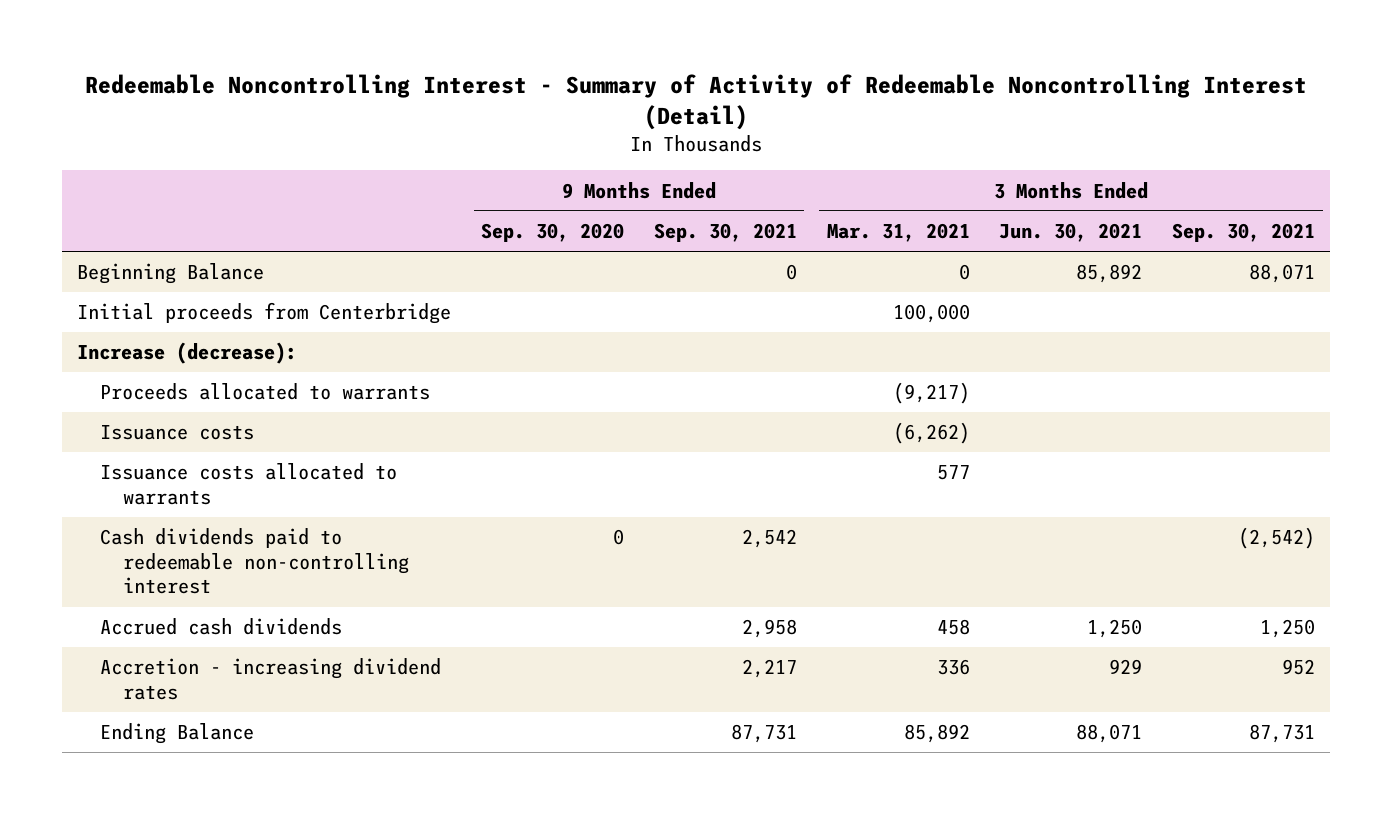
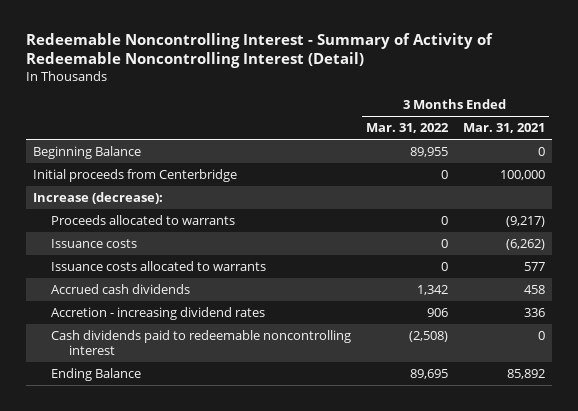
- | 9 Months Ended Sep. 30, 2020 | 9 Months Ended Sep. 30, 2021 | 3 Months Ended Mar. 31, 2021 | 3 Months Ended Jun. 30, 2021 | 3 Months Ended Sep. 30, 2021
+ | 3 Months Ended Mar. 31, 2022 | 3 Months Ended Mar. 31, 2021
- Cash dividends paid to redeemable non-controlling interest | 0 | 2,542 | | | (2,542)
+ Cash dividends paid to redeemable noncontrolling interest | (2,508) | 0

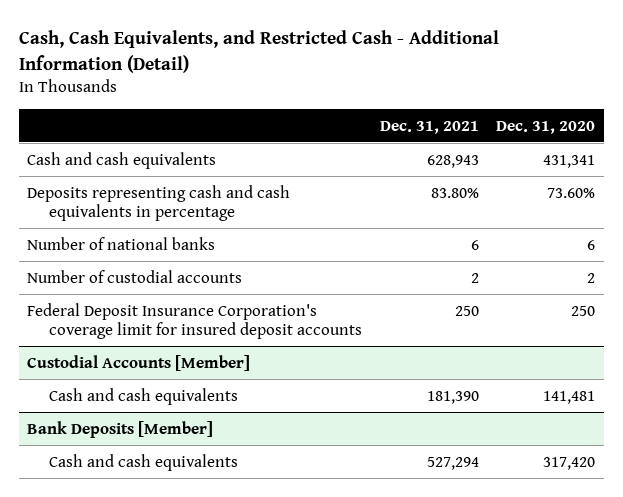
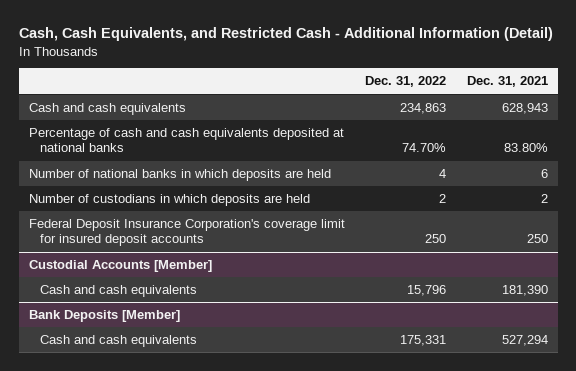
- | Dec. 31, 2021 | Dec. 31, 2020
+ | Dec. 31, 2022 | Dec. 31, 2021
- Deposits representing cash and cash equivalents in percentage | 83.80% | 73.60%
- Number of national banks | 6 | 6
- Number of custodial accounts | 2 | 2
+ Percentage of cash and cash equivalents deposited at national banks | 74.70% | 83.80%
+ Number of national banks in which deposits are held | 4 | 6
+ Number of custodians in which deposits are held | 2 | 2

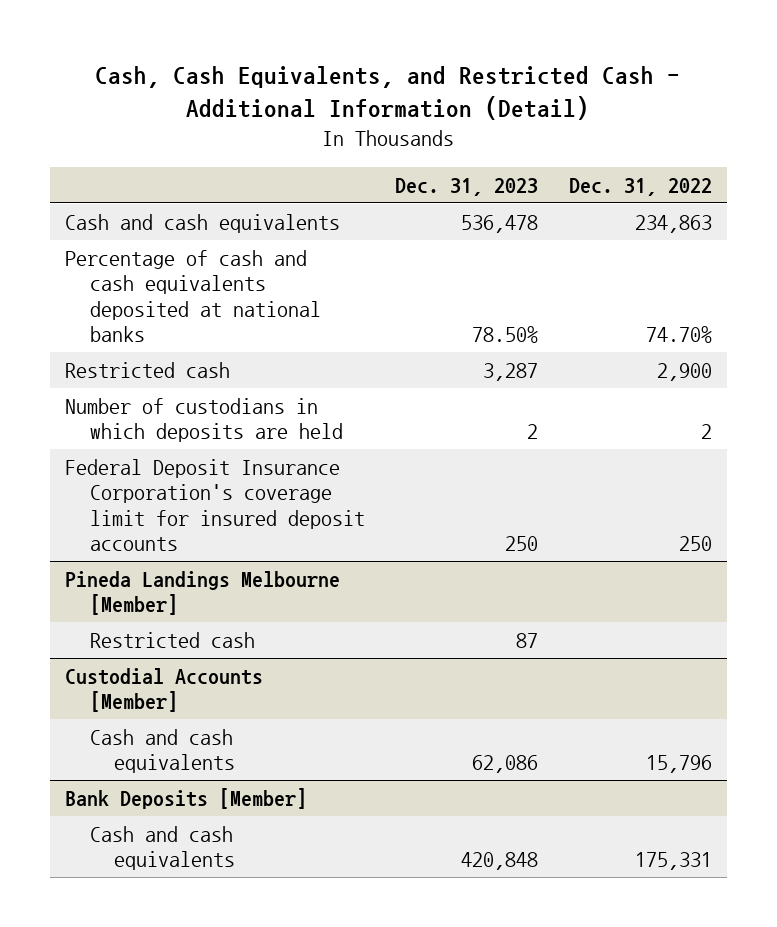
- | Dec. 31, 2022 | Dec. 31, 2021
+ | Dec. 31, 2023 | Dec. 31, 2022
- Number of national banks in which deposits are held | 4 | 6
+ Restricted cash | 3,287 | 2,900
+ Pineda Landings Melbourne [Member]
+ Restricted cash | 87 |

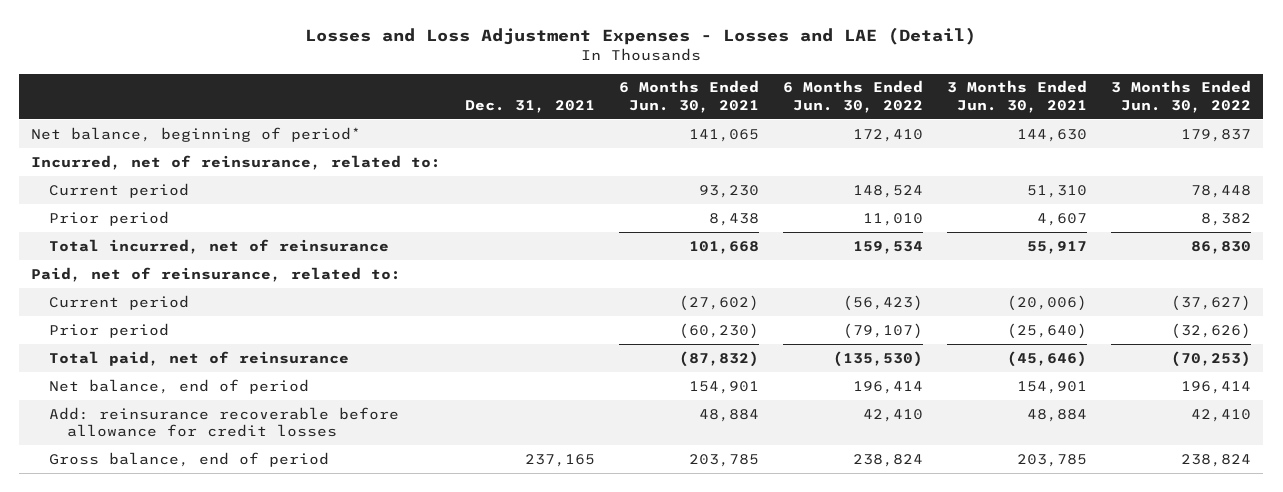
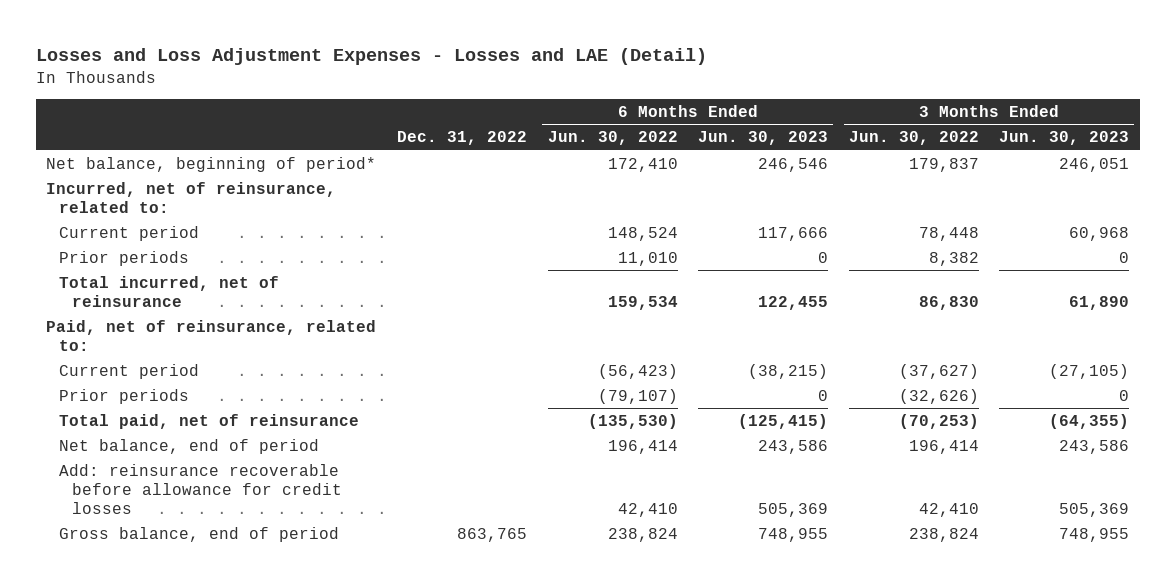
- | Dec. 31, 2021 | 6 Months Ended Jun. 30, 2021 | 6 Months Ended Jun. 30, 2022 | 3 Months Ended Jun. 30, 2021 | 3 Months Ended Jun. 30, 2022
+ | Dec. 31, 2022 | 6 Months Ended Jun. 30, 2022 | 6 Months Ended Jun. 30, 2023 | 3 Months Ended Jun. 30, 2022 | 3 Months Ended Jun. 30, 2023
- Prior period | | 8,438 | 11,010 | 4,607 | 8,382
+ Prior periods | | 11,010 | 0 | 8,382 | 0
- Prior period | | (60,230) | (79,107) | (25,640) | (32,626)
+ Prior periods | | (79,107) | 0 | (32,626) | 0

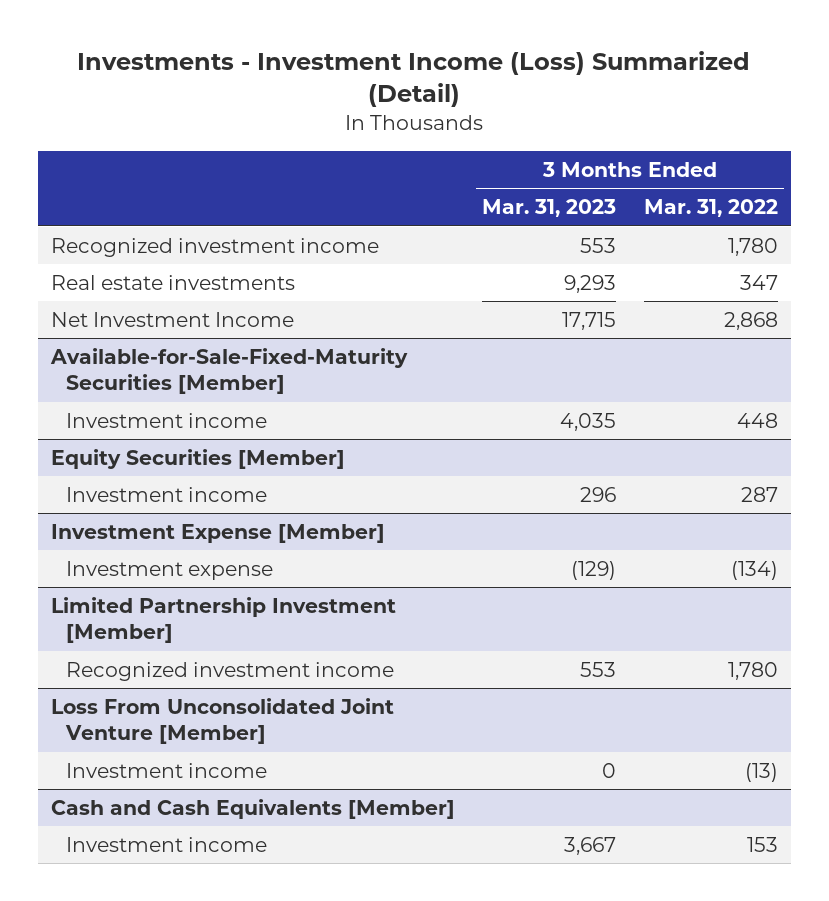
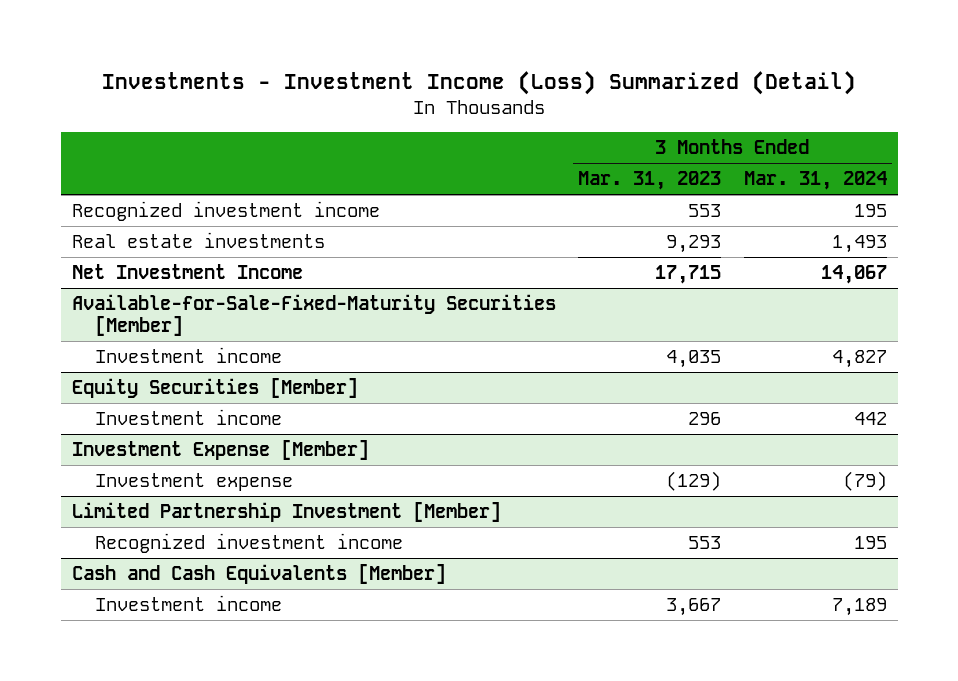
- | 3 Months Ended Mar. 31, 2023 | 3 Months Ended Mar. 31, 2022
+ | 3 Months Ended Mar. 31, 2023 | 3 Months Ended Mar. 31, 2024
- Loss From Unconsolidated Joint Venture [Member]
- Investment income | 0 | (13)

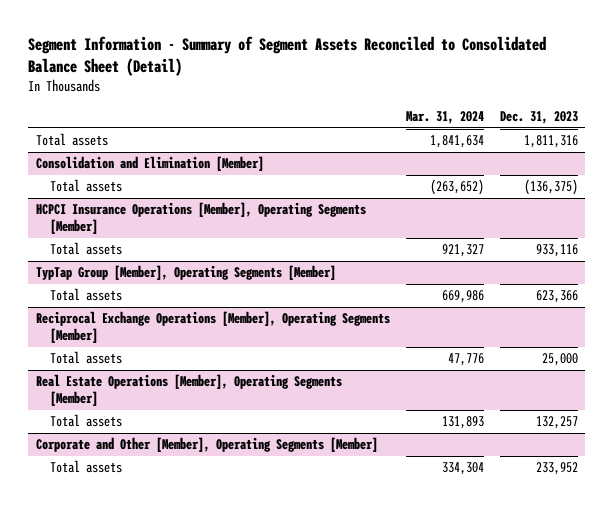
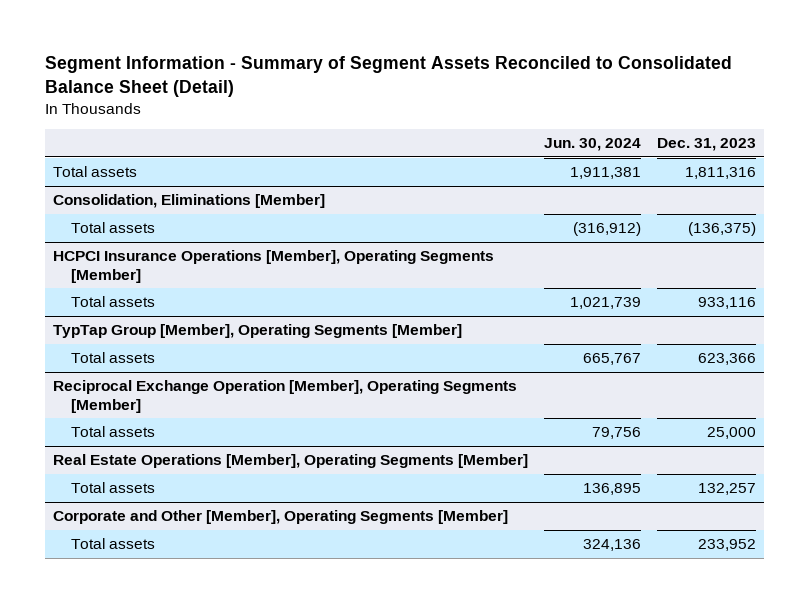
- | Mar. 31, 2024 | Dec. 31, 2023
+ | Jun. 30, 2024 | Dec. 31, 2023
- Consolidation and Elimination [Member]
+ Consolidation, Eliminations [Member]
- Reciprocal Exchange Operations [Member], Operating Segments [Member]
+ Reciprocal Exchange Operation [Member], Operating Segments [Member]

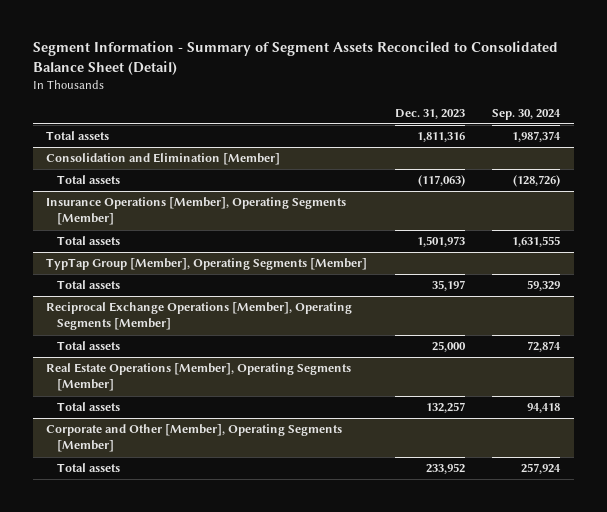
- | Jun. 30, 2024 | Dec. 31, 2023
+ | Dec. 31, 2023 | Sep. 30, 2024
- Consolidation, Eliminations [Member]
- Total assets | (316,912) | (136,375)
- HCPCI Insurance Operations [Member], Operating Segments [Member]
- Total assets | 1,021,739 | 933,116
+ Consolidation and Elimination [Member]
+ Total assets | (117,063) | (128,726)
+ Insurance Operations [Member], Operating Segments [Member]
+ Total assets | 1,501,973 | 1,631,555
@ TypTap Group [Member], Operating Segments [Member]
- Total assets | 665,767 | 623,366
- Reciprocal Exchange Operation [Member], Operating Segments [Member]
@ TypTap Group [Member], Operating Segments [Member]
+ Total assets | 35,197 | 59,329
+ Reciprocal Exchange Operations [Member], Operating Segments [Member]

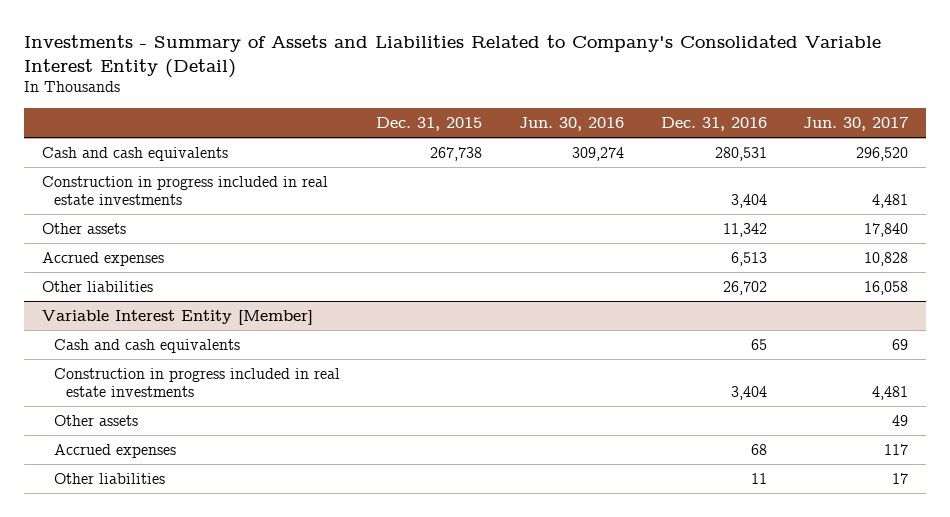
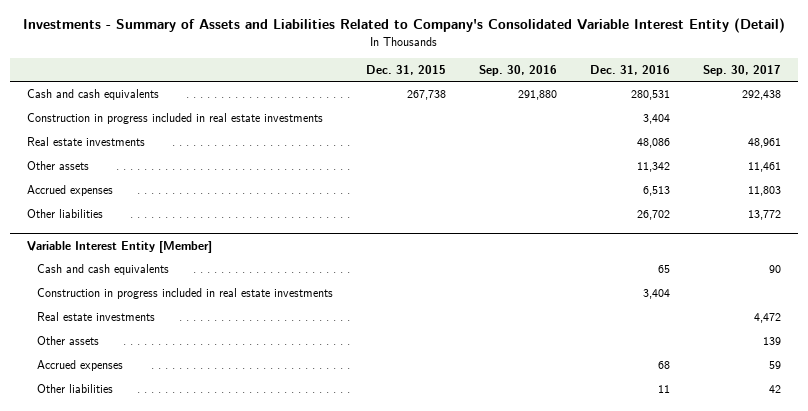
- | Dec. 31, 2015 | Jun. 30, 2016 | Dec. 31, 2016 | Jun. 30, 2017
+ | Dec. 31, 2015 | Sep. 30, 2016 | Dec. 31, 2016 | Sep. 30, 2017
+ Real estate investments | | | 48,086 | 48,961
@ Variable Interest Entity [Member]
+ Real estate investments | | | | 4,472

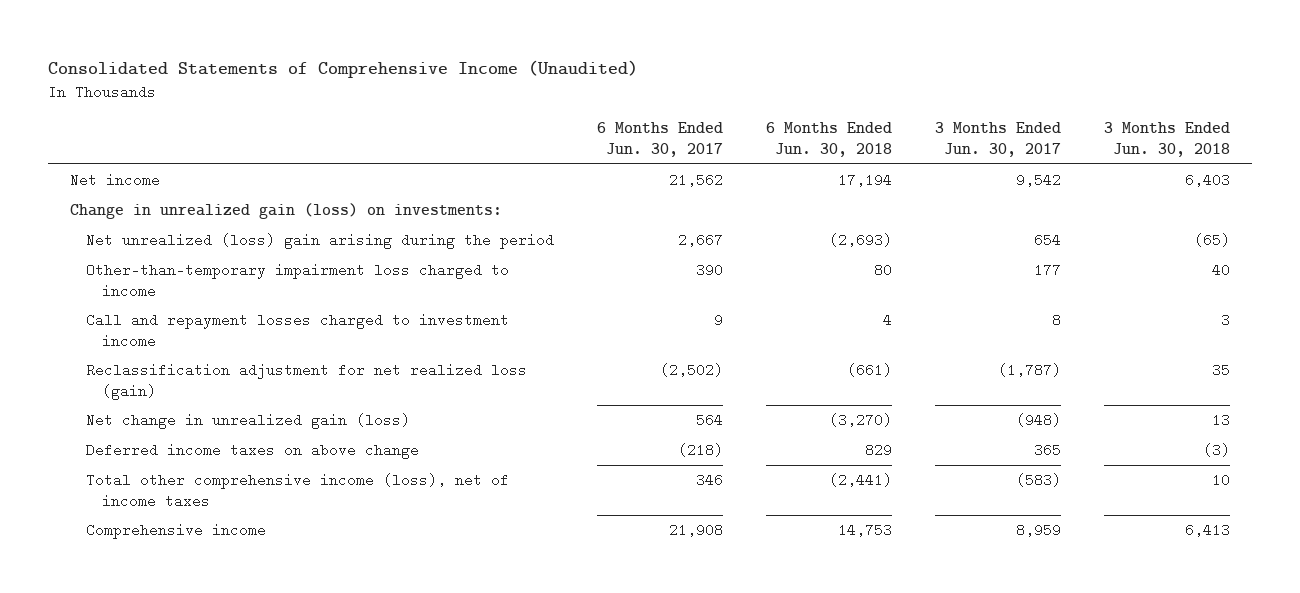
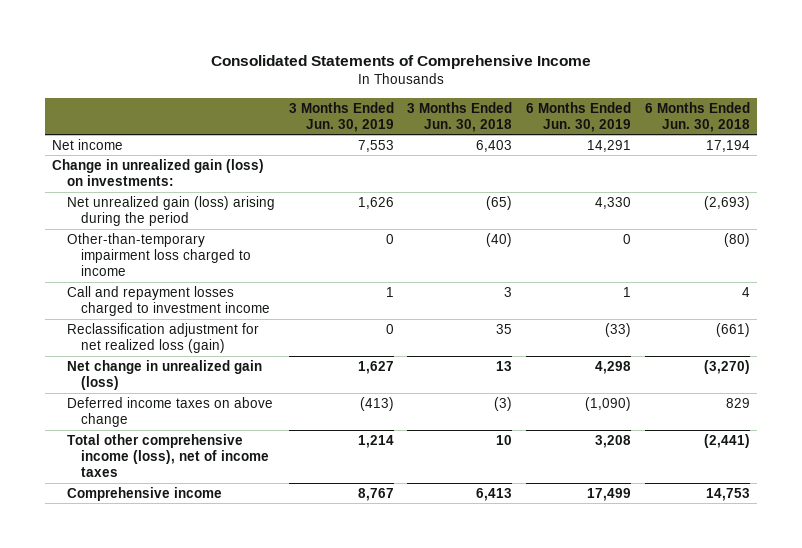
- Consolidated Statements of Comprehensive Income (Unaudited)
+ Consolidated Statements of Comprehensive Income
- | 6 Months Ended Jun. 30, 2017 | 6 Months Ended Jun. 30, 2018 | 3 Months Ended Jun. 30, 2017 | 3 Months Ended Jun. 30, 2018
+ | 3 Months Ended Jun. 30, 2019 | 3 Months Ended Jun. 30, 2018 | 6 Months Ended Jun. 30, 2019 | 6 Months Ended Jun. 30, 2018
- Net unrealized (loss) gain arising during the period | 2,667 | (2,693) | 654 | (65)
- Other-than-temporary impairment loss charged to income | 390 | 80 | 177 | 40
+ Net unrealized gain (loss) arising during the period | 1,626 | (65) | 4,330 | (2,693)
+ Other-than-temporary impairment loss charged to income | 0 | (40) | 0 | (80)

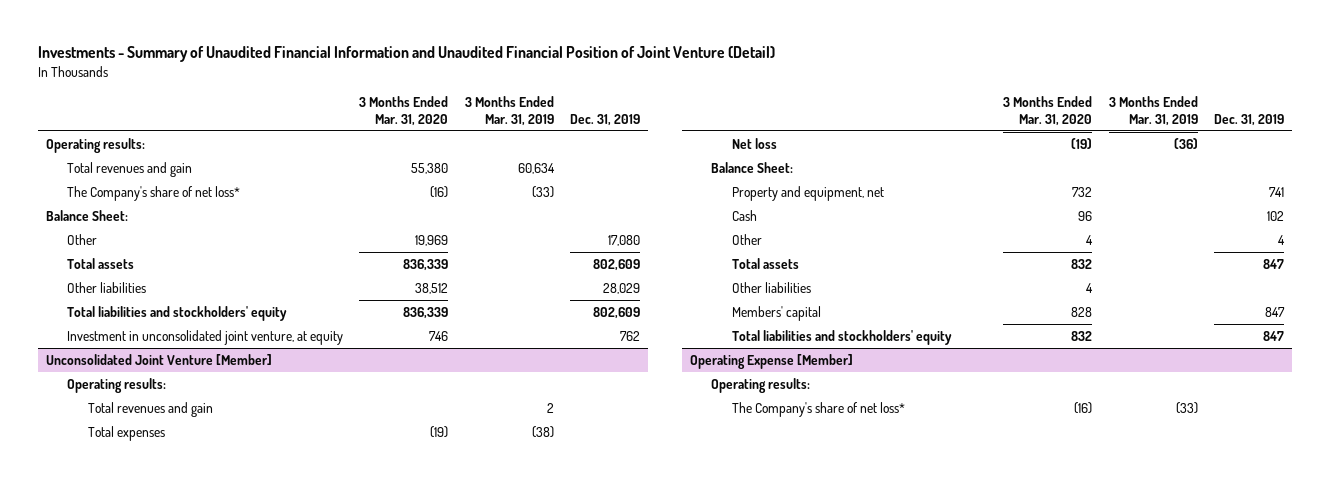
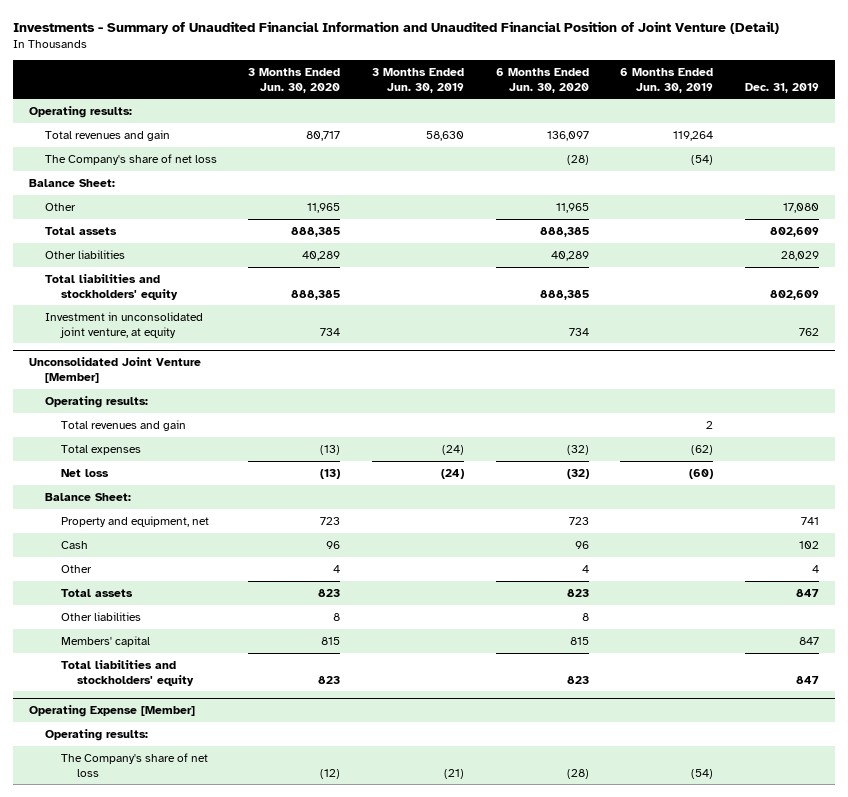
- | 3 Months Ended Mar. 31, 2020 | 3 Months Ended Mar. 31, 2019 | Dec. 31, 2019
+ | 3 Months Ended Jun. 30, 2020 | 3 Months Ended Jun. 30, 2019 | 6 Months Ended Jun. 30, 2020 | 6 Months Ended Jun. 30, 2019 | Dec. 31, 2019
- The Company's share of net loss* | (16) | (33) |
+ The Company's share of net loss | | | (28) | (54) |
@ Operating Expense [Member]
- The Company's share of net loss* | (16) | (33) |
+ The Company's share of net loss | (12) | (21) | (28) | (54) |

